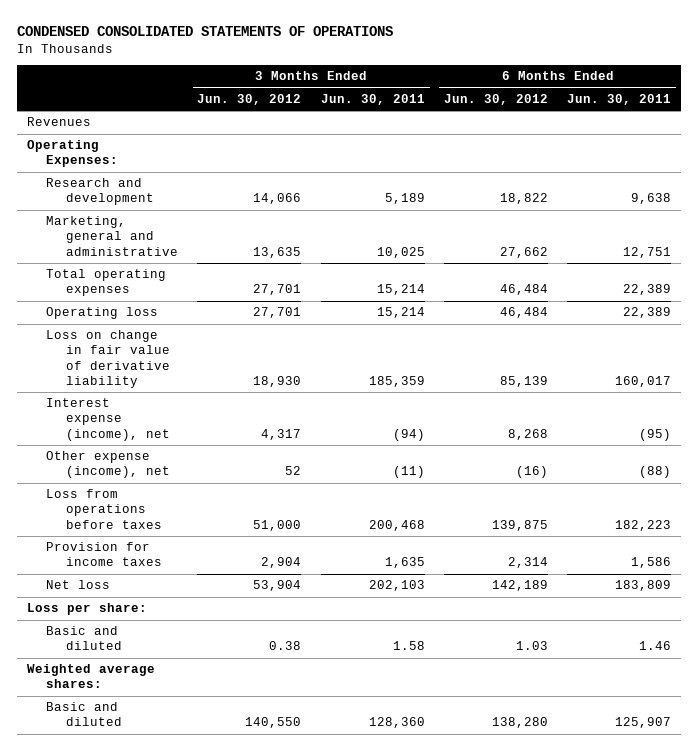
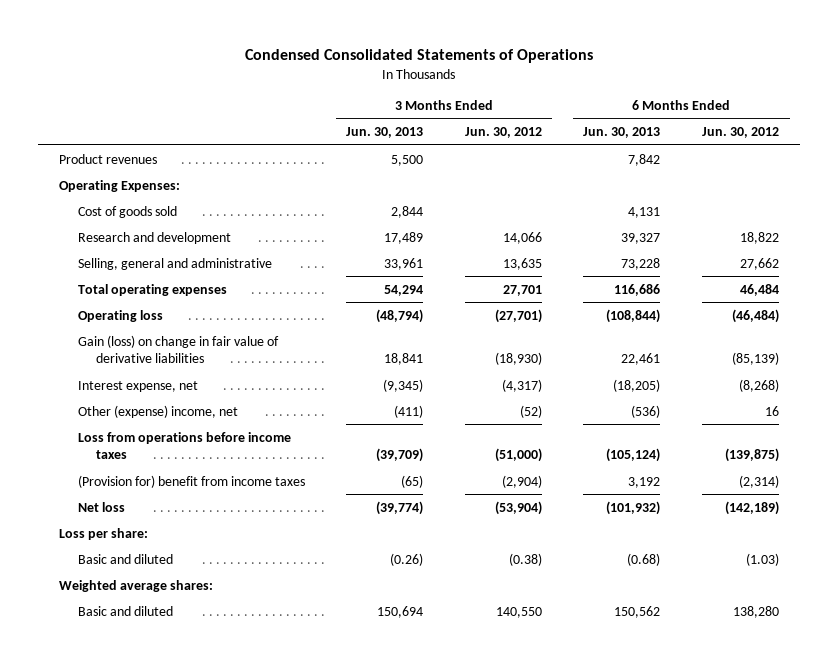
- CONDENSED CONSOLIDATED STATEMENTS OF OPERATIONS
+ Condensed Consolidated Statements of Operations
- | 3 Months Ended Jun. 30, 2012 | 3 Months Ended Jun. 30, 2011 | 6 Months Ended Jun. 30, 2012 | 6 Months Ended Jun. 30, 2011
+ | 3 Months Ended Jun. 30, 2013 | 3 Months Ended Jun. 30, 2012 | 6 Months Ended Jun. 30, 2013 | 6 Months Ended Jun. 30, 2012
- Revenues
+ Product revenues | 5,500 | | 7,842 |
+ Cost of goods sold | 2,844 | | 4,131 |
- Marketing, general and administrative | 13,635 | 10,025 | 27,662 | 12,751
+ Selling, general and administrative | 33,961 | 13,635 | 73,228 | 27,662
- Operating loss | 27,701 | 15,214 | 46,484 | 22,389
- Loss on change in fair value of derivative liability | 18,930 | 185,359 | 85,139 | 160,017
- Interest expense (income), net | 4,317 | (94) | 8,268 | (95)
- Other expense (income), net | 52 | (11) | (16) | (88)
- Loss from operations before taxes | 51,000 | 200,468 | 139,875 | 182,223
- Provision for income taxes | 2,904 | 1,635 | 2,314 | 1,586
- Net loss | 53,904 | 202,103 | 142,189 | 183,809
+ Operating loss | (48,794) | (27,701) | (108,844) | (46,484)
+ Gain (loss) on change in fair value of derivative liabilities | 18,841 | (18,930) | 22,461 | (85,139)
+ Interest expense, net | (9,345) | (4,317) | (18,205) | (8,268)
+ Other (expense) income, net | (411) | (52) | (536) | 16
+ Loss from operations before income taxes | (39,709) | (51,000) | (105,124) | (139,875)
+ (Provision for) benefit from income taxes | (65) | (2,904) | 3,192 | (2,314)
+ Net loss | (39,774) | (53,904) | (101,932) | (142,189)
- Basic and diluted | 0.38 | 1.58 | 1.03 | 1.46
+ Basic and diluted | (0.26) | (0.38) | (0.68) | (1.03)

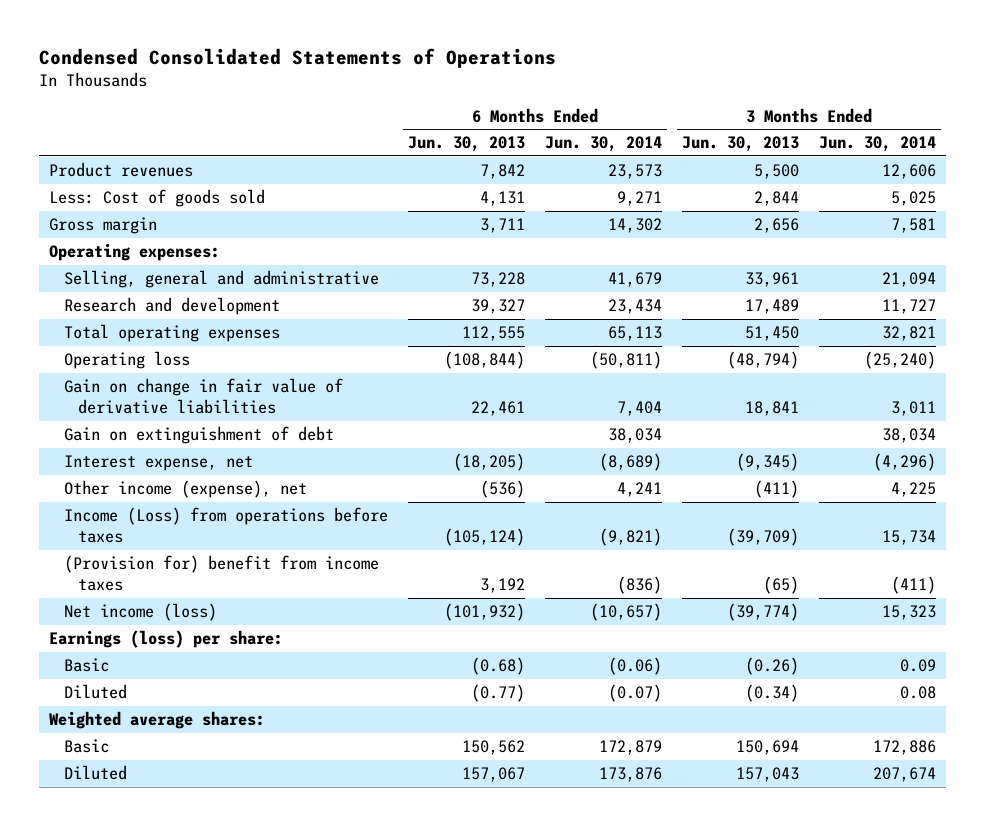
- | 3 Months Ended Jun. 30, 2013 | 3 Months Ended Jun. 30, 2012 | 6 Months Ended Jun. 30, 2013 | 6 Months Ended Jun. 30, 2012
+ | 6 Months Ended Jun. 30, 2013 | 6 Months Ended Jun. 30, 2014 | 3 Months Ended Jun. 30, 2013 | 3 Months Ended Jun. 30, 2014
- Operating Expenses:
- Cost of goods sold | 2,844 | | 4,131 |
+ Less: Cost of goods sold | 4,131 | 9,271 | 2,844 | 5,025
+ Gross margin | 3,711 | 14,302 | 2,656 | 7,581
+ Operating expenses:
- Total operating expenses | 54,294 | 27,701 | 116,686 | 46,484
moved down: Research and development | 39,327 | 23,434 | 17,489 | 11,727
+ Total operating expenses | 112,555 | 65,113 | 51,450 | 32,821
- Gain (loss) on change in fair value of derivative liabilities | 18,841 | (18,930) | 22,461 | (85,139)
+ Gain on change in fair value of derivative liabilities | 22,461 | 7,404 | 18,841 | 3,011
+ Gain on extinguishment of debt | | 38,034 | | 38,034
- Other (expense) income, net | (411) | (52) | (536) | 16
- Loss from operations before income taxes | (39,709) | (51,000) | (105,124) | (139,875)
+ Other income (expense), net | (536) | 4,241 | (411) | 4,225
+ Income (Loss) from operations before taxes | (105,124) | (9,821) | (39,709) | 15,734
- Net loss | (39,774) | (53,904) | (101,932) | (142,189)
- Loss per share:
- Basic and diluted | (0.26) | (0.38) | (0.68) | (1.03)
+ Net income (loss) | (101,932) | (10,657) | (39,774) | 15,323
+ Earnings (loss) per share:
+ Basic | (0.68) | (0.06) | (0.26) | 0.09
+ Diluted | (0.77) | (0.07) | (0.34) | 0.08
- Basic and diluted | 150,694 | 140,550 | 150,562 | 138,280
+ Basic | 150,562 | 172,879 | 150,694 | 172,886
+ Diluted | 157,067 | 173,876 | 157,043 | 207,674

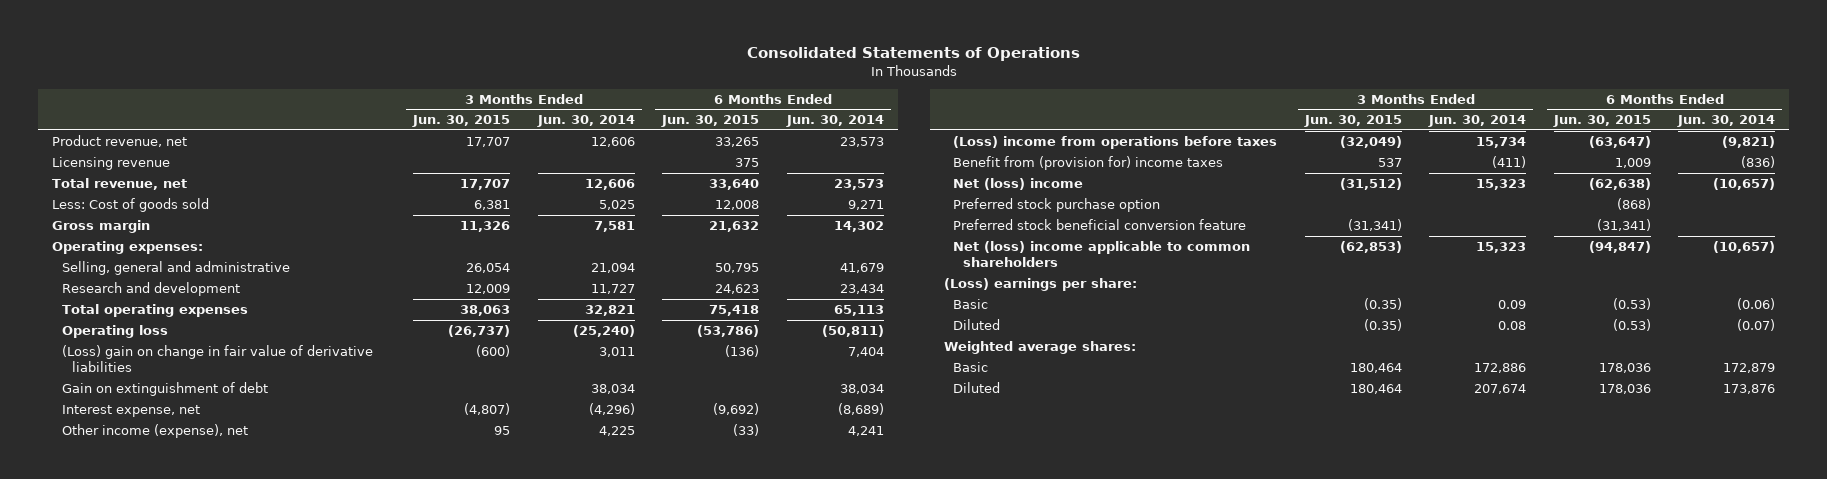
- Condensed Consolidated Statements of Operations
+ Consolidated Statements of Operations
- | 6 Months Ended Jun. 30, 2013 | 6 Months Ended Jun. 30, 2014 | 3 Months Ended Jun. 30, 2013 | 3 Months Ended Jun. 30, 2014
+ | 3 Months Ended Jun. 30, 2015 | 3 Months Ended Jun. 30, 2014 | 6 Months Ended Jun. 30, 2015 | 6 Months Ended Jun. 30, 2014
- Product revenues | 7,842 | 23,573 | 5,500 | 12,606
+ Product revenue, net | 17,707 | 12,606 | 33,265 | 23,573
+ Licensing revenue | | | 375 |
+ Total revenue, net | 17,707 | 12,606 | 33,640 | 23,573
- Gain on change in fair value of derivative liabilities | 22,461 | 7,404 | 18,841 | 3,011
+ (Loss) gain on change in fair value of derivative liabilities | (600) | 3,011 | (136) | 7,404
- Income (Loss) from operations before taxes | (105,124) | (9,821) | (39,709) | 15,734
- (Provision for) benefit from income taxes | 3,192 | (836) | (65) | (411)
- Net income (loss) | (101,932) | (10,657) | (39,774) | 15,323
- Earnings (loss) per share:
+ (Loss) income from operations before taxes | (32,049) | 15,734 | (63,647) | (9,821)
+ Benefit from (provision for) income taxes | 537 | (411) | 1,009 | (836)
+ Net (loss) income | (31,512) | 15,323 | (62,638) | (10,657)
+ Preferred stock purchase option | | | (868) |
+ Preferred stock beneficial conversion feature | (31,341) | | (31,341) |
+ Net (loss) income applicable to common shareholders | (62,853) | 15,323 | (94,847) | (10,657)
+ (Loss) earnings per share:

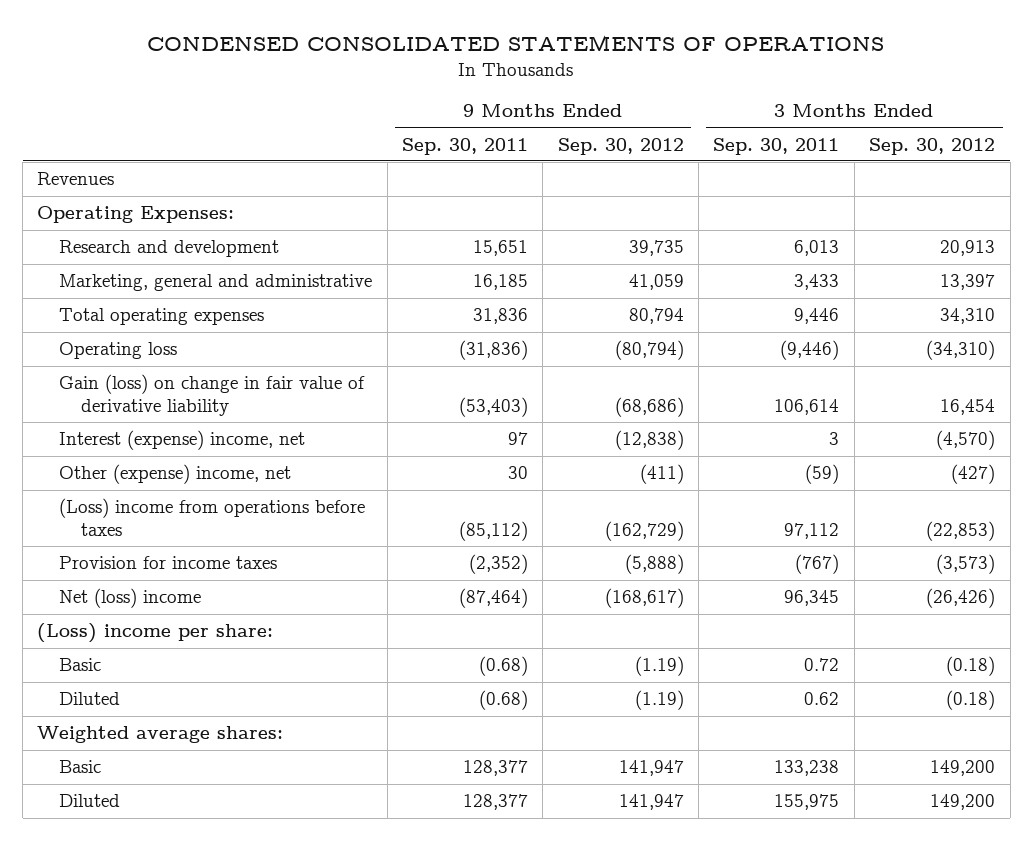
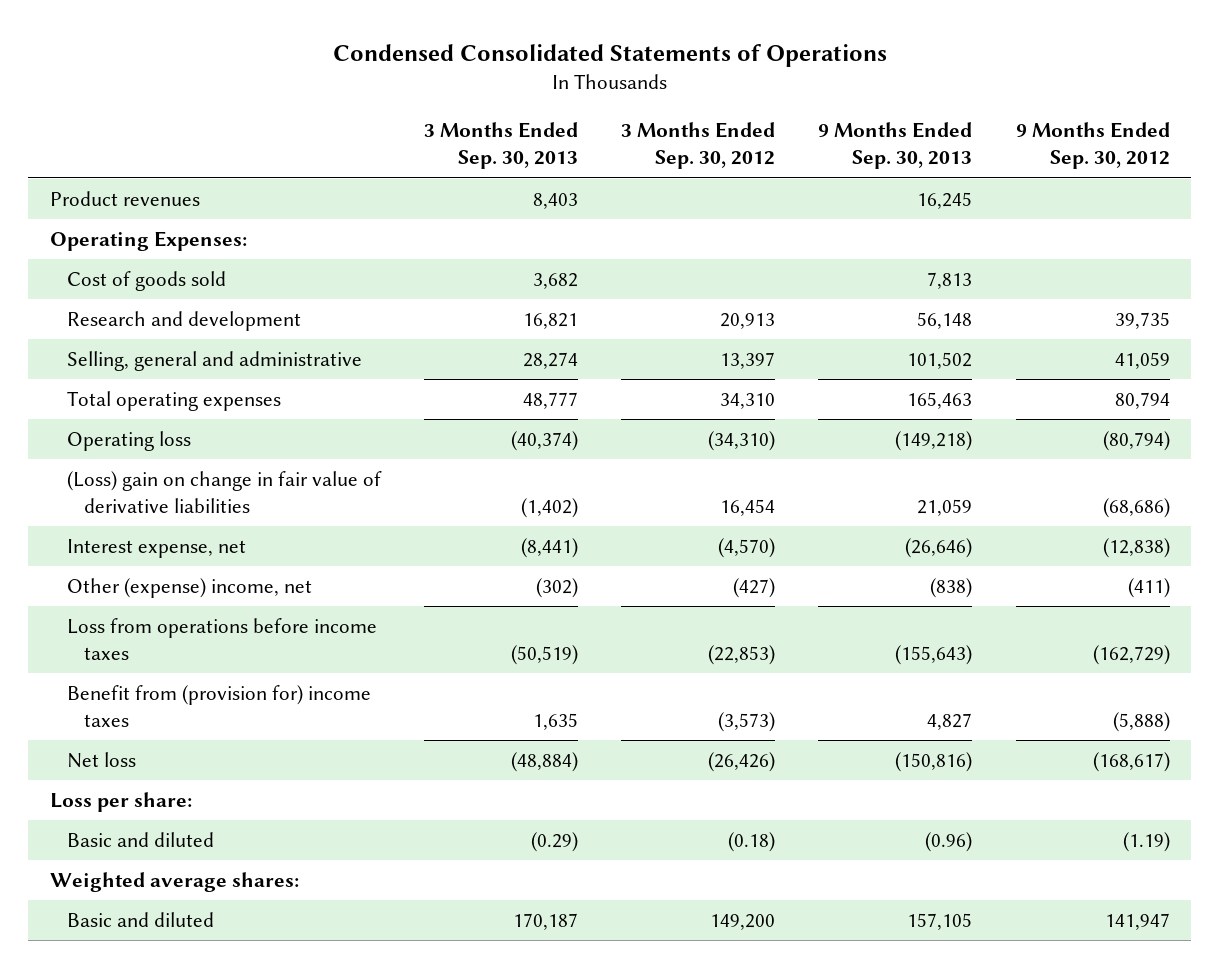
- CONDENSED CONSOLIDATED STATEMENTS OF OPERATIONS
+ Condensed Consolidated Statements of Operations
- | 9 Months Ended Sep. 30, 2011 | 9 Months Ended Sep. 30, 2012 | 3 Months Ended Sep. 30, 2011 | 3 Months Ended Sep. 30, 2012
+ | 3 Months Ended Sep. 30, 2013 | 3 Months Ended Sep. 30, 2012 | 9 Months Ended Sep. 30, 2013 | 9 Months Ended Sep. 30, 2012
- Revenues
+ Product revenues | 8,403 | | 16,245 |
+ Cost of goods sold | 3,682 | | 7,813 |
- Marketing, general and administrative | 16,185 | 41,059 | 3,433 | 13,397
+ Selling, general and administrative | 28,274 | 13,397 | 101,502 | 41,059
- Gain (loss) on change in fair value of derivative liability | (53,403) | (68,686) | 106,614 | 16,454
- Interest (expense) income, net | 97 | (12,838) | 3 | (4,570)
+ (Loss) gain on change in fair value of derivative liabilities | (1,402) | 16,454 | 21,059 | (68,686)
+ Interest expense, net | (8,441) | (4,570) | (26,646) | (12,838)
- (Loss) income from operations before taxes | (85,112) | (162,729) | 97,112 | (22,853)
- Provision for income taxes | (2,352) | (5,888) | (767) | (3,573)
- Net (loss) income | (87,464) | (168,617) | 96,345 | (26,426)
- (Loss) income per share:
- Basic | (0.68) | (1.19) | 0.72 | (0.18)
- Diluted | (0.68) | (1.19) | 0.62 | (0.18)
+ Loss from operations before income taxes | (50,519) | (22,853) | (155,643) | (162,729)
+ Benefit from (provision for) income taxes | 1,635 | (3,573) | 4,827 | (5,888)
+ Net loss | (48,884) | (26,426) | (150,816) | (168,617)
+ Loss per share:
+ Basic and diluted | (0.29) | (0.18) | (0.96) | (1.19)
- Basic | 128,377 | 141,947 | 133,238 | 149,200
- Diluted | 128,377 | 141,947 | 155,975 | 149,200
+ Basic and diluted | 170,187 | 149,200 | 157,105 | 141,947

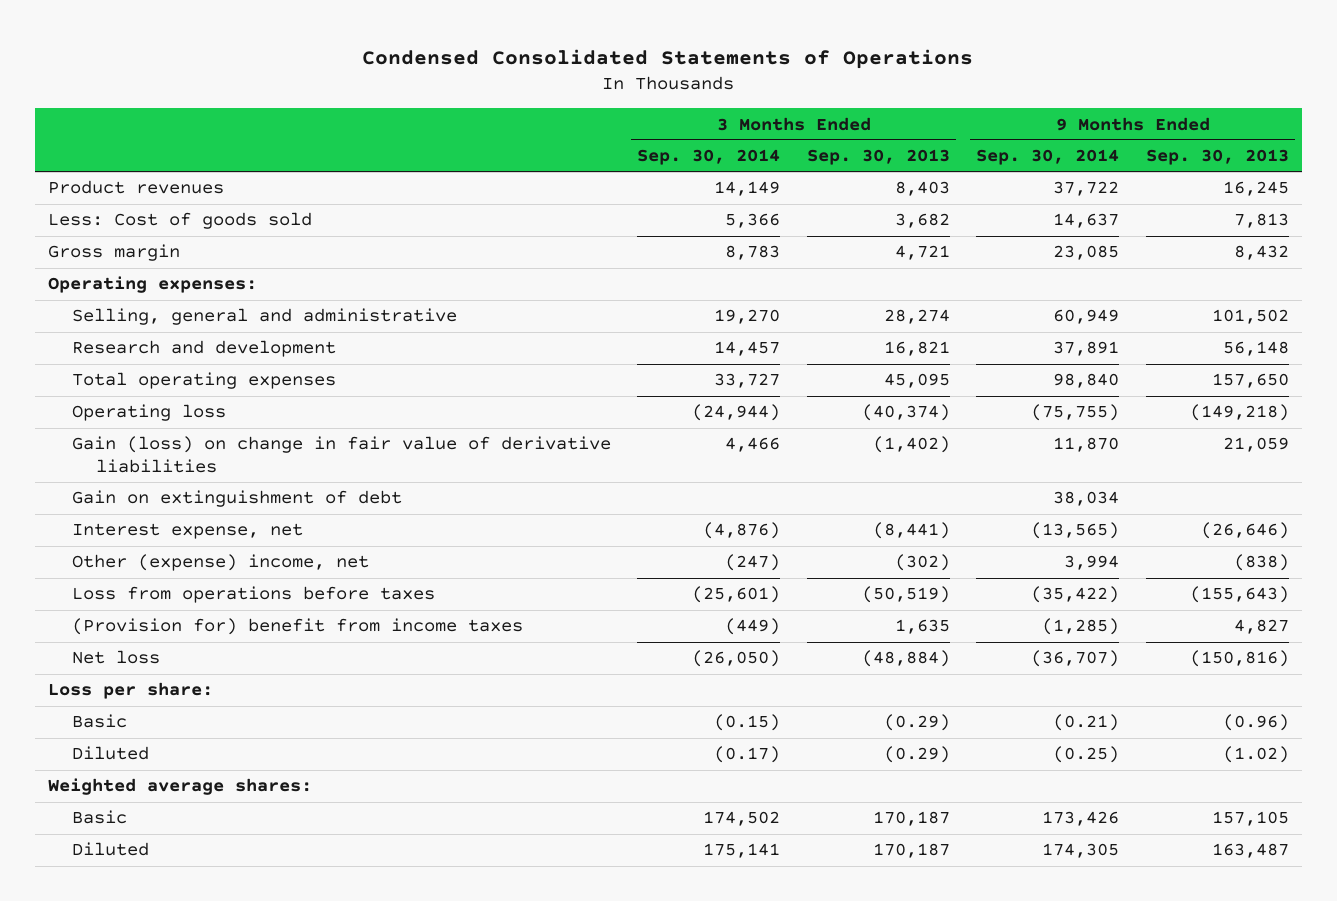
- | 3 Months Ended Sep. 30, 2013 | 3 Months Ended Sep. 30, 2012 | 9 Months Ended Sep. 30, 2013 | 9 Months Ended Sep. 30, 2012
+ | 3 Months Ended Sep. 30, 2014 | 3 Months Ended Sep. 30, 2013 | 9 Months Ended Sep. 30, 2014 | 9 Months Ended Sep. 30, 2013
- Operating Expenses:
- Cost of goods sold | 3,682 | | 7,813 |
+ Less: Cost of goods sold | 5,366 | 3,682 | 14,637 | 7,813
+ Gross margin | 8,783 | 4,721 | 23,085 | 8,432
+ Operating expenses:
- Total operating expenses | 48,777 | 34,310 | 165,463 | 80,794
moved down: Research and development | 14,457 | 16,821 | 37,891 | 56,148
+ Total operating expenses | 33,727 | 45,095 | 98,840 | 157,650
- (Loss) gain on change in fair value of derivative liabilities | (1,402) | 16,454 | 21,059 | (68,686)
+ Gain (loss) on change in fair value of derivative liabilities | 4,466 | (1,402) | 11,870 | 21,059
+ Gain on extinguishment of debt | | | 38,034 |
- Loss from operations before income taxes | (50,519) | (22,853) | (155,643) | (162,729)
- Benefit from (provision for) income taxes | 1,635 | (3,573) | 4,827 | (5,888)
+ Loss from operations before taxes | (25,601) | (50,519) | (35,422) | (155,643)
+ (Provision for) benefit from income taxes | (449) | 1,635 | (1,285) | 4,827
- Basic and diluted | (0.29) | (0.18) | (0.96) | (1.19)
+ Basic | (0.15) | (0.29) | (0.21) | (0.96)
+ Diluted | (0.17) | (0.29) | (0.25) | (1.02)
- Basic and diluted | 170,187 | 149,200 | 157,105 | 141,947
+ Basic | 174,502 | 170,187 | 173,426 | 157,105
+ Diluted | 175,141 | 170,187 | 174,305 | 163,487

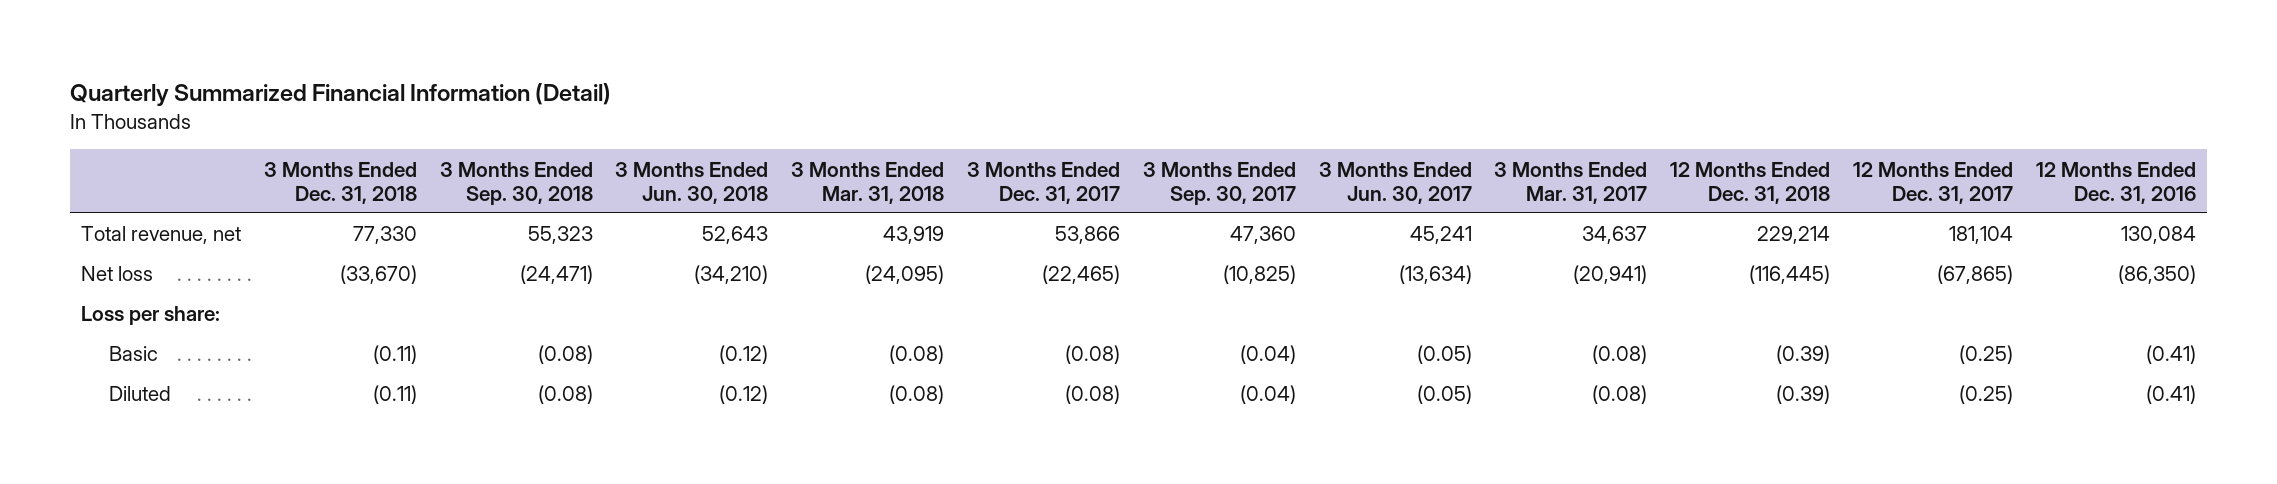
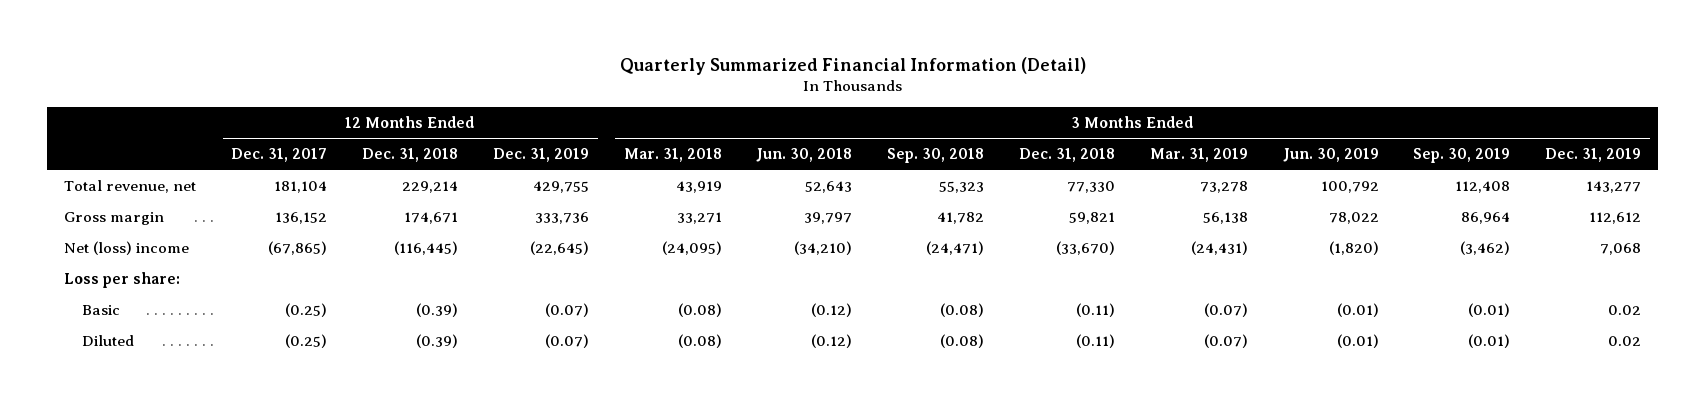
- | 3 Months Ended Dec. 31, 2018 | 3 Months Ended Sep. 30, 2018 | 3 Months Ended Jun. 30, 2018 | 3 Months Ended Mar. 31, 2018 | 3 Months Ended Dec. 31, 2017 | 3 Months Ended Sep. 30, 2017 | 3 Months Ended Jun. 30, 2017 | 3 Months Ended Mar. 31, 2017 | 12 Months Ended Dec. 31, 2018 | 12 Months Ended Dec. 31, 2017 | 12 Months Ended Dec. 31, 2016
+ | 12 Months Ended Dec. 31, 2017 | 12 Months Ended Dec. 31, 2018 | 12 Months Ended Dec. 31, 2019 | 3 Months Ended Mar. 31, 2018 | 3 Months Ended Jun. 30, 2018 | 3 Months Ended Sep. 30, 2018 | 3 Months Ended Dec. 31, 2018 | 3 Months Ended Mar. 31, 2019 | 3 Months Ended Jun. 30, 2019 | 3 Months Ended Sep. 30, 2019 | 3 Months Ended Dec. 31, 2019
- Net loss | (33,670) | (24,471) | (34,210) | (24,095) | (22,465) | (10,825) | (13,634) | (20,941) | (116,445) | (67,865) | (86,350)
+ Gross margin | 136,152 | 174,671 | 333,736 | 33,271 | 39,797 | 41,782 | 59,821 | 56,138 | 78,022 | 86,964 | 112,612
+ Net (loss) income | (67,865) | (116,445) | (22,645) | (24,095) | (34,210) | (24,471) | (33,670) | (24,431) | (1,820) | (3,462) | 7,068

